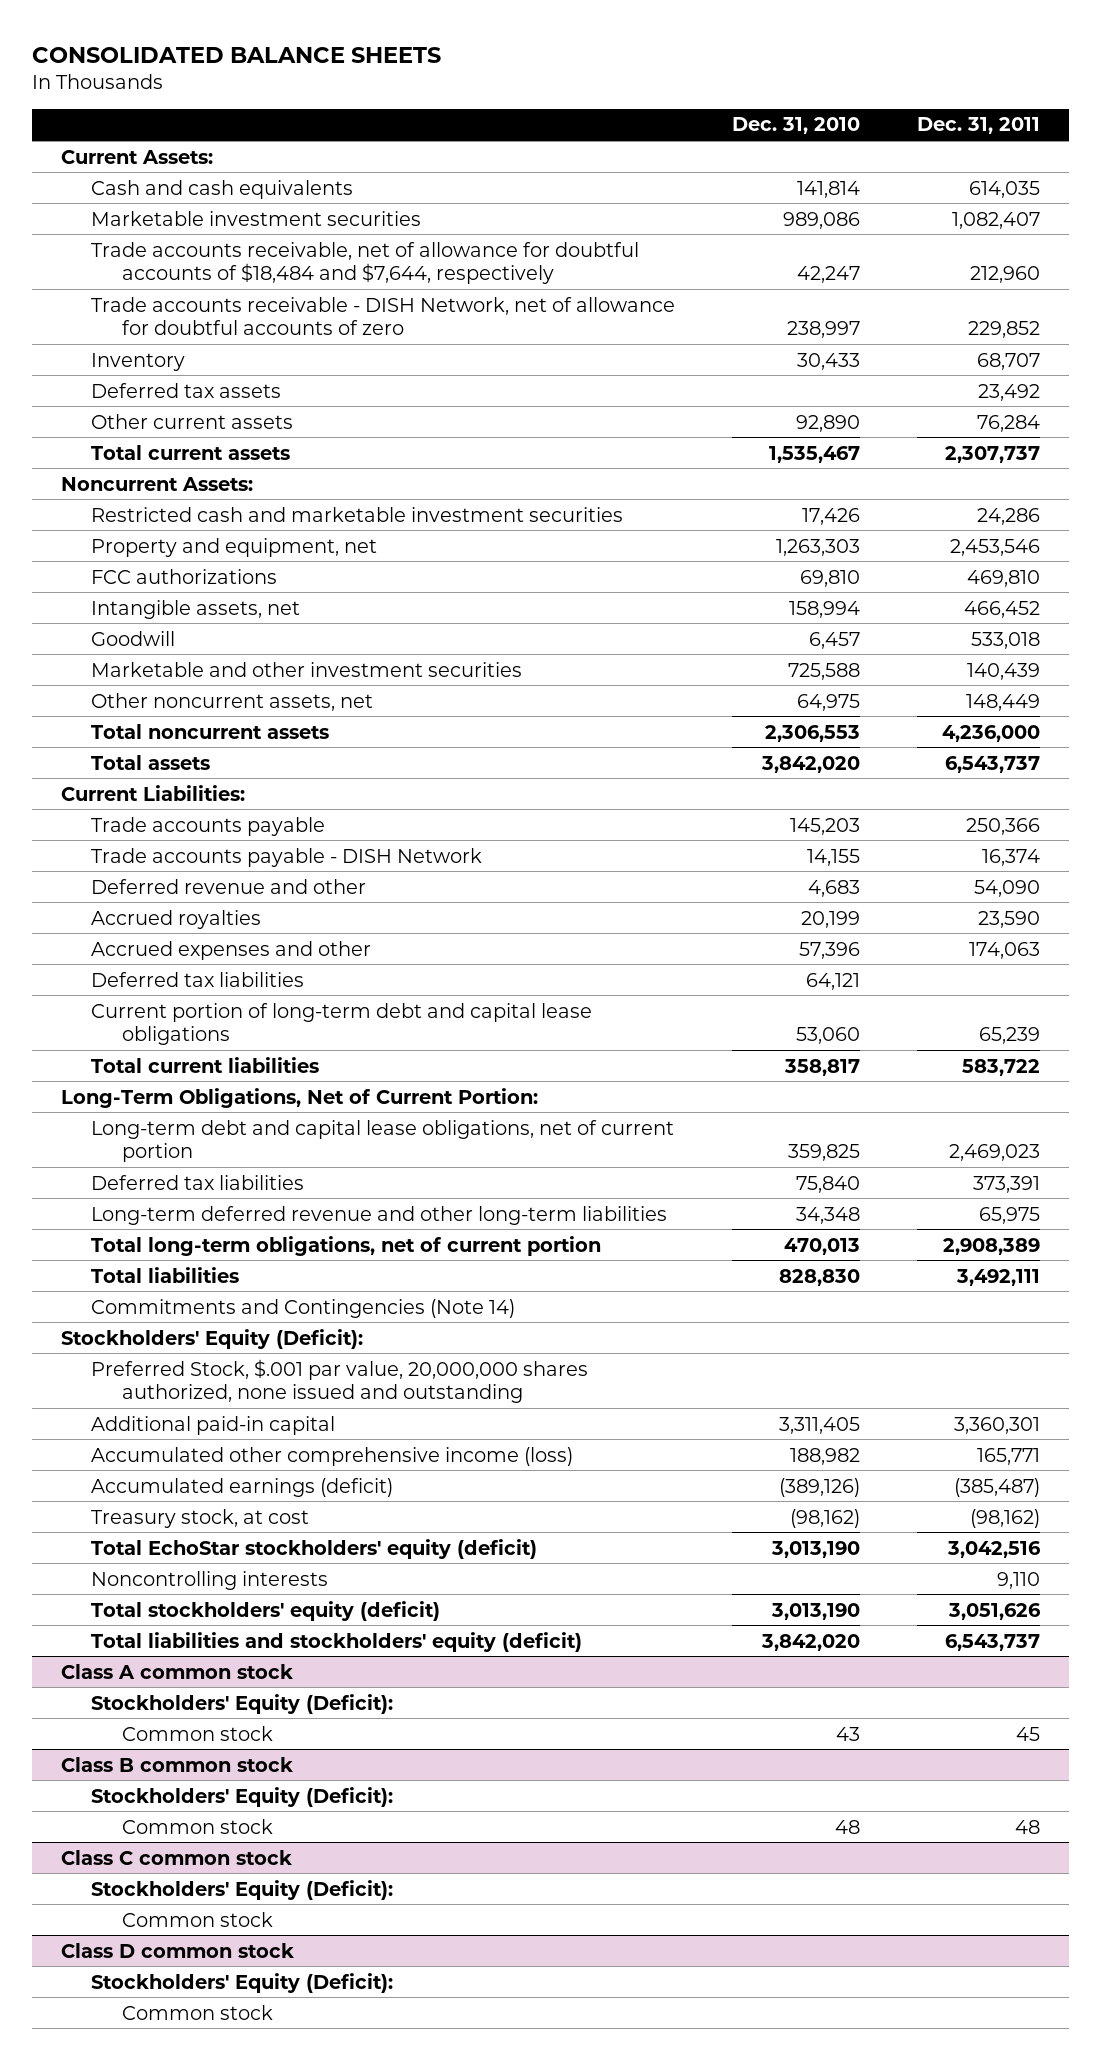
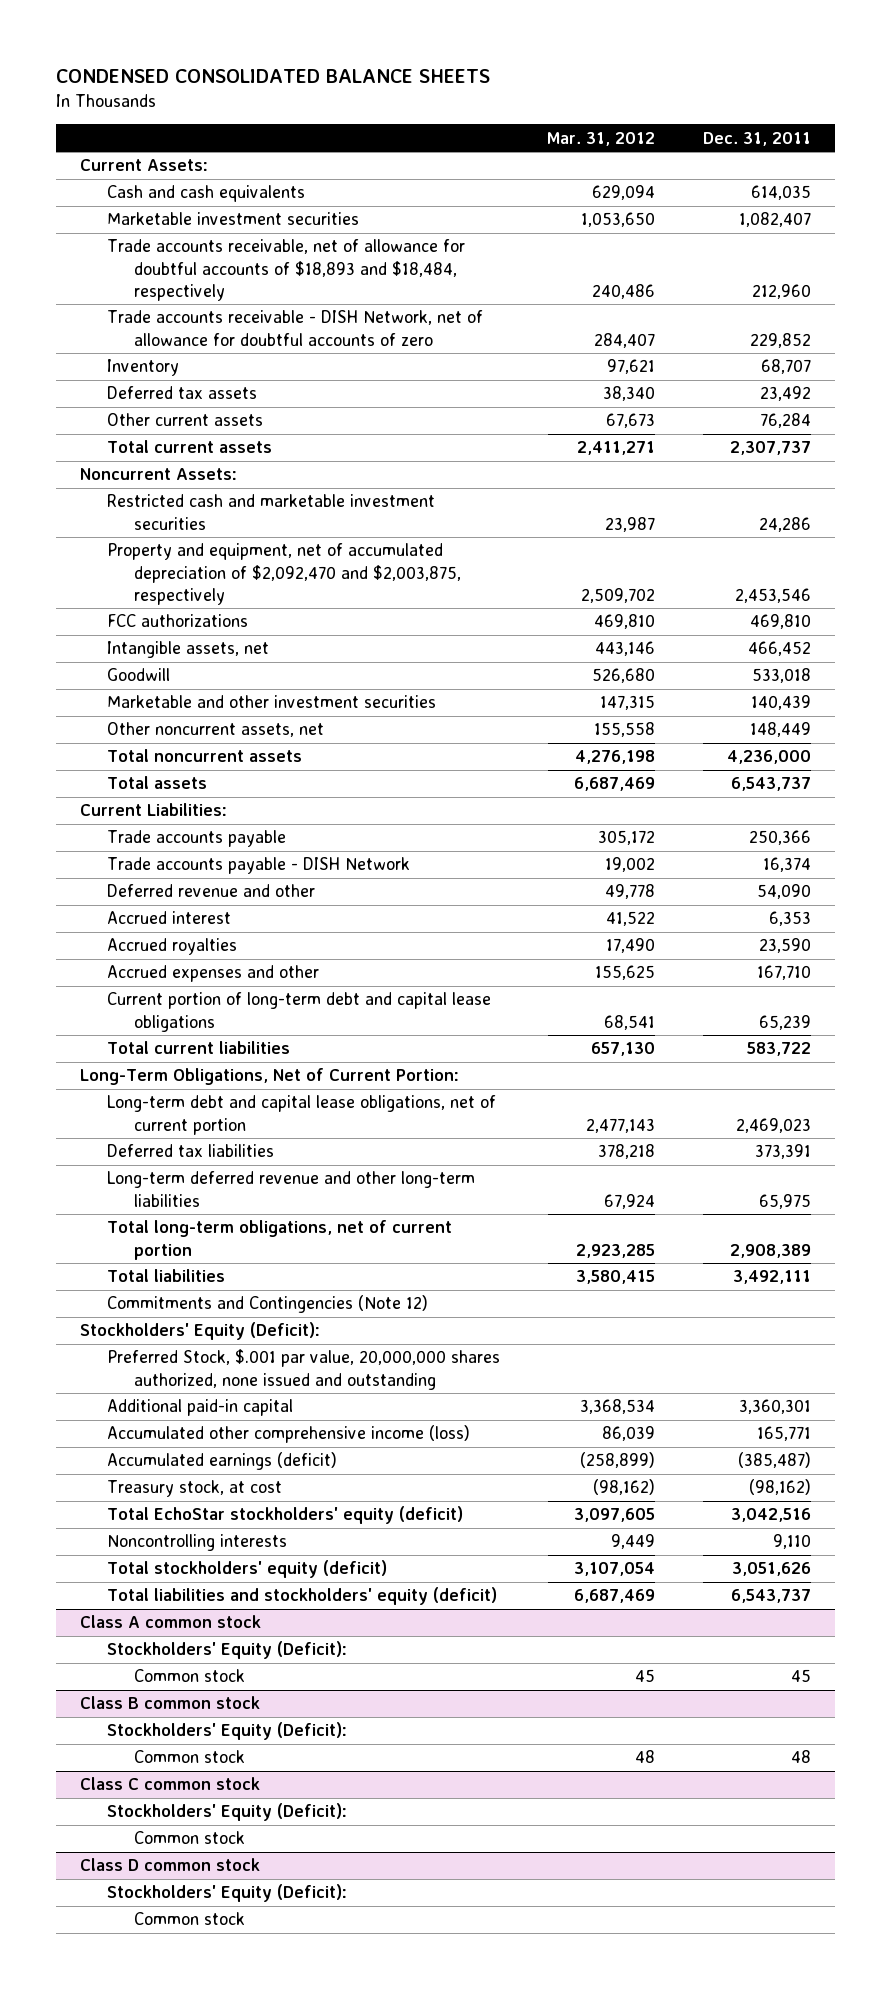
- CONSOLIDATED BALANCE SHEETS
+ CONDENSED CONSOLIDATED BALANCE SHEETS
- | Dec. 31, 2010 | Dec. 31, 2011
+ | Mar. 31, 2012 | Dec. 31, 2011
- Trade accounts receivable, net of allowance for doubtful accounts of $18,484 and $7,644, respectively | 42,247 | 212,960
+ Trade accounts receivable, net of allowance for doubtful accounts of $18,893 and $18,484, respectively | 240,486 | 212,960
- Property and equipment, net | 1,263,303 | 2,453,546
+ Property and equipment, net of accumulated depreciation of $2,092,470 and $2,003,875, respectively | 2,509,702 | 2,453,546
+ Accrued interest | 41,522 | 6,353
- Accrued expenses and other | 57,396 | 174,063
- Deferred tax liabilities | 64,121 |
+ Accrued expenses and other | 155,625 | 167,710
- Commitments and Contingencies (Note 14)
+ Commitments and Contingencies (Note 12)

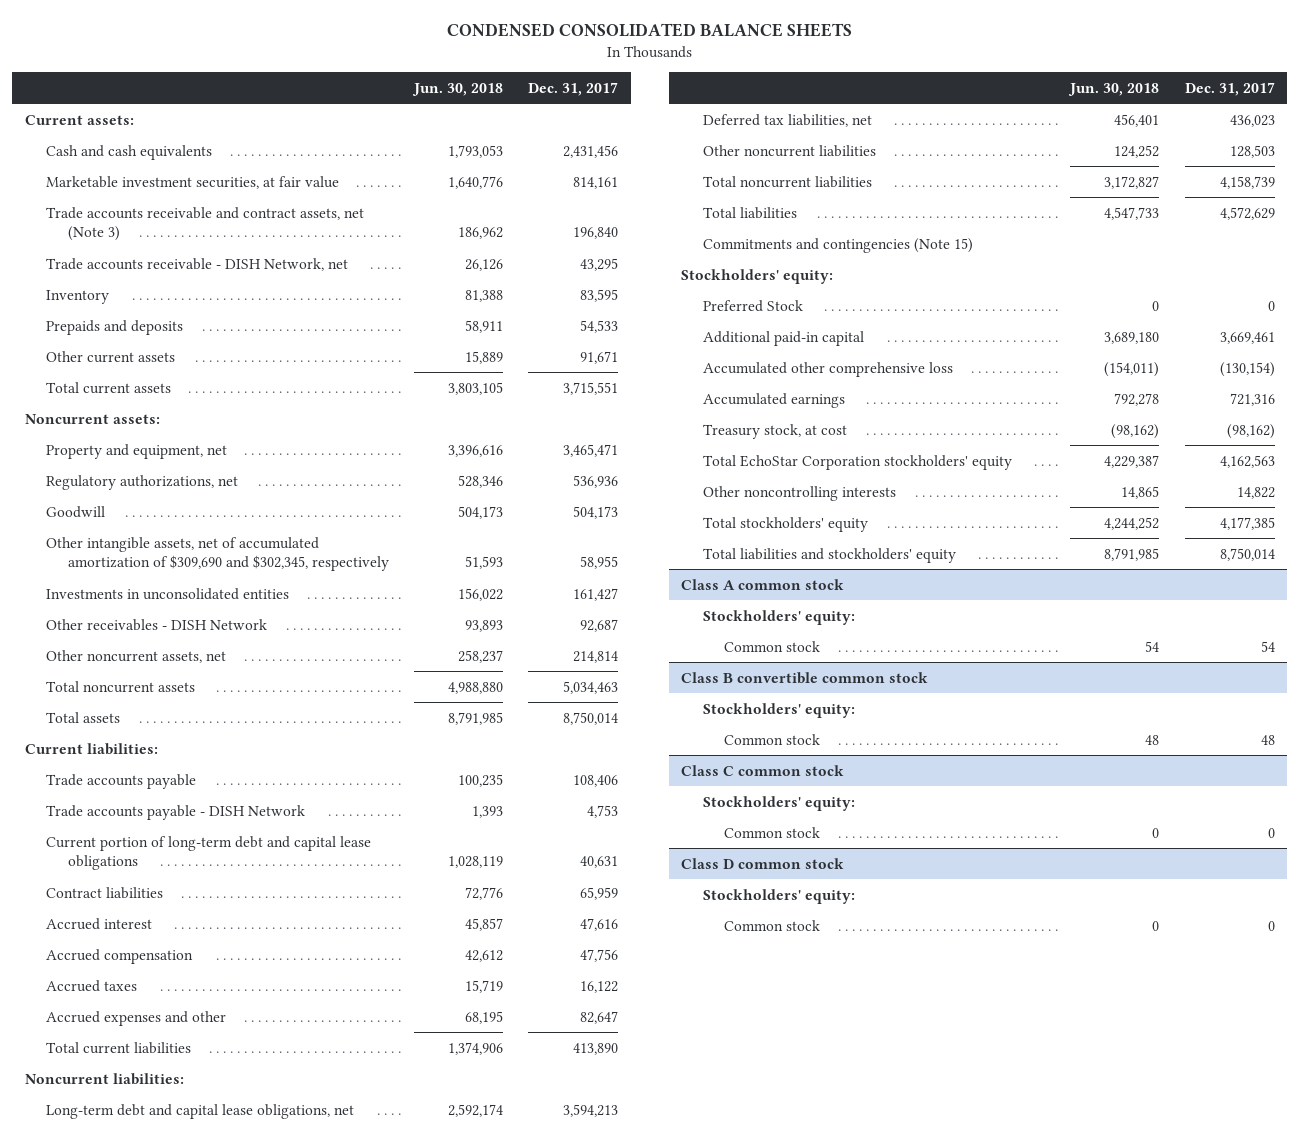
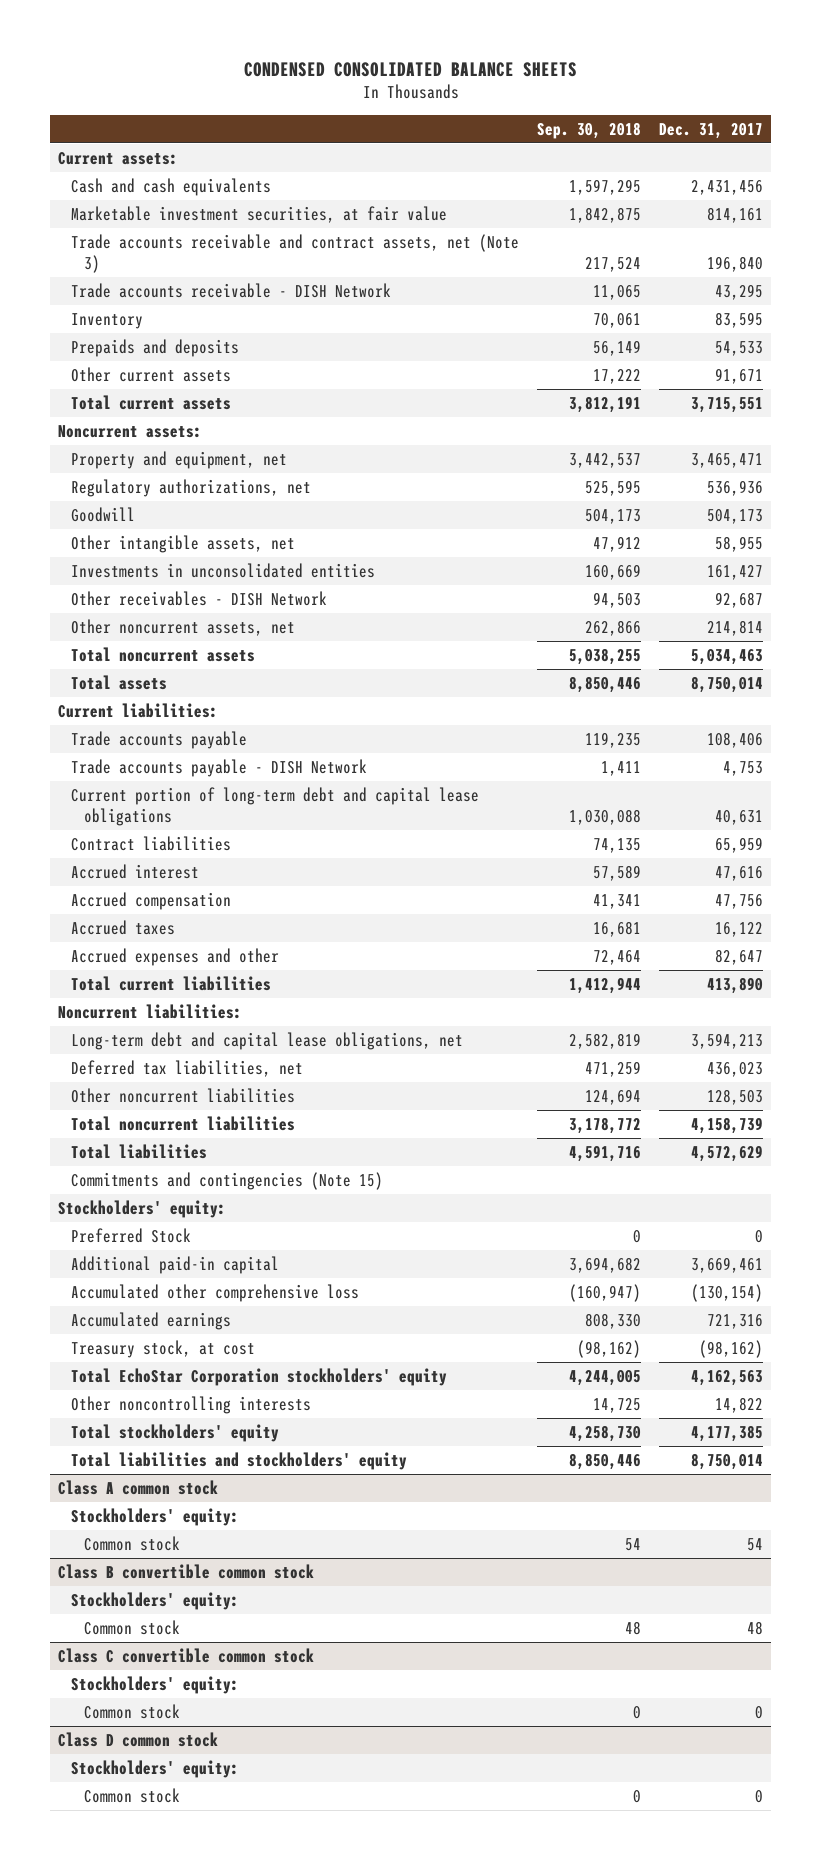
- | Jun. 30, 2018 | Dec. 31, 2017
+ | Sep. 30, 2018 | Dec. 31, 2017
- Trade accounts receivable - DISH Network, net | 26,126 | 43,295
+ Trade accounts receivable - DISH Network | 11,065 | 43,295
- Other intangible assets, net of accumulated amortization of $309,690 and $302,345, respectively | 51,593 | 58,955
+ Other intangible assets, net | 47,912 | 58,955
- Class C common stock
+ Class C convertible common stock

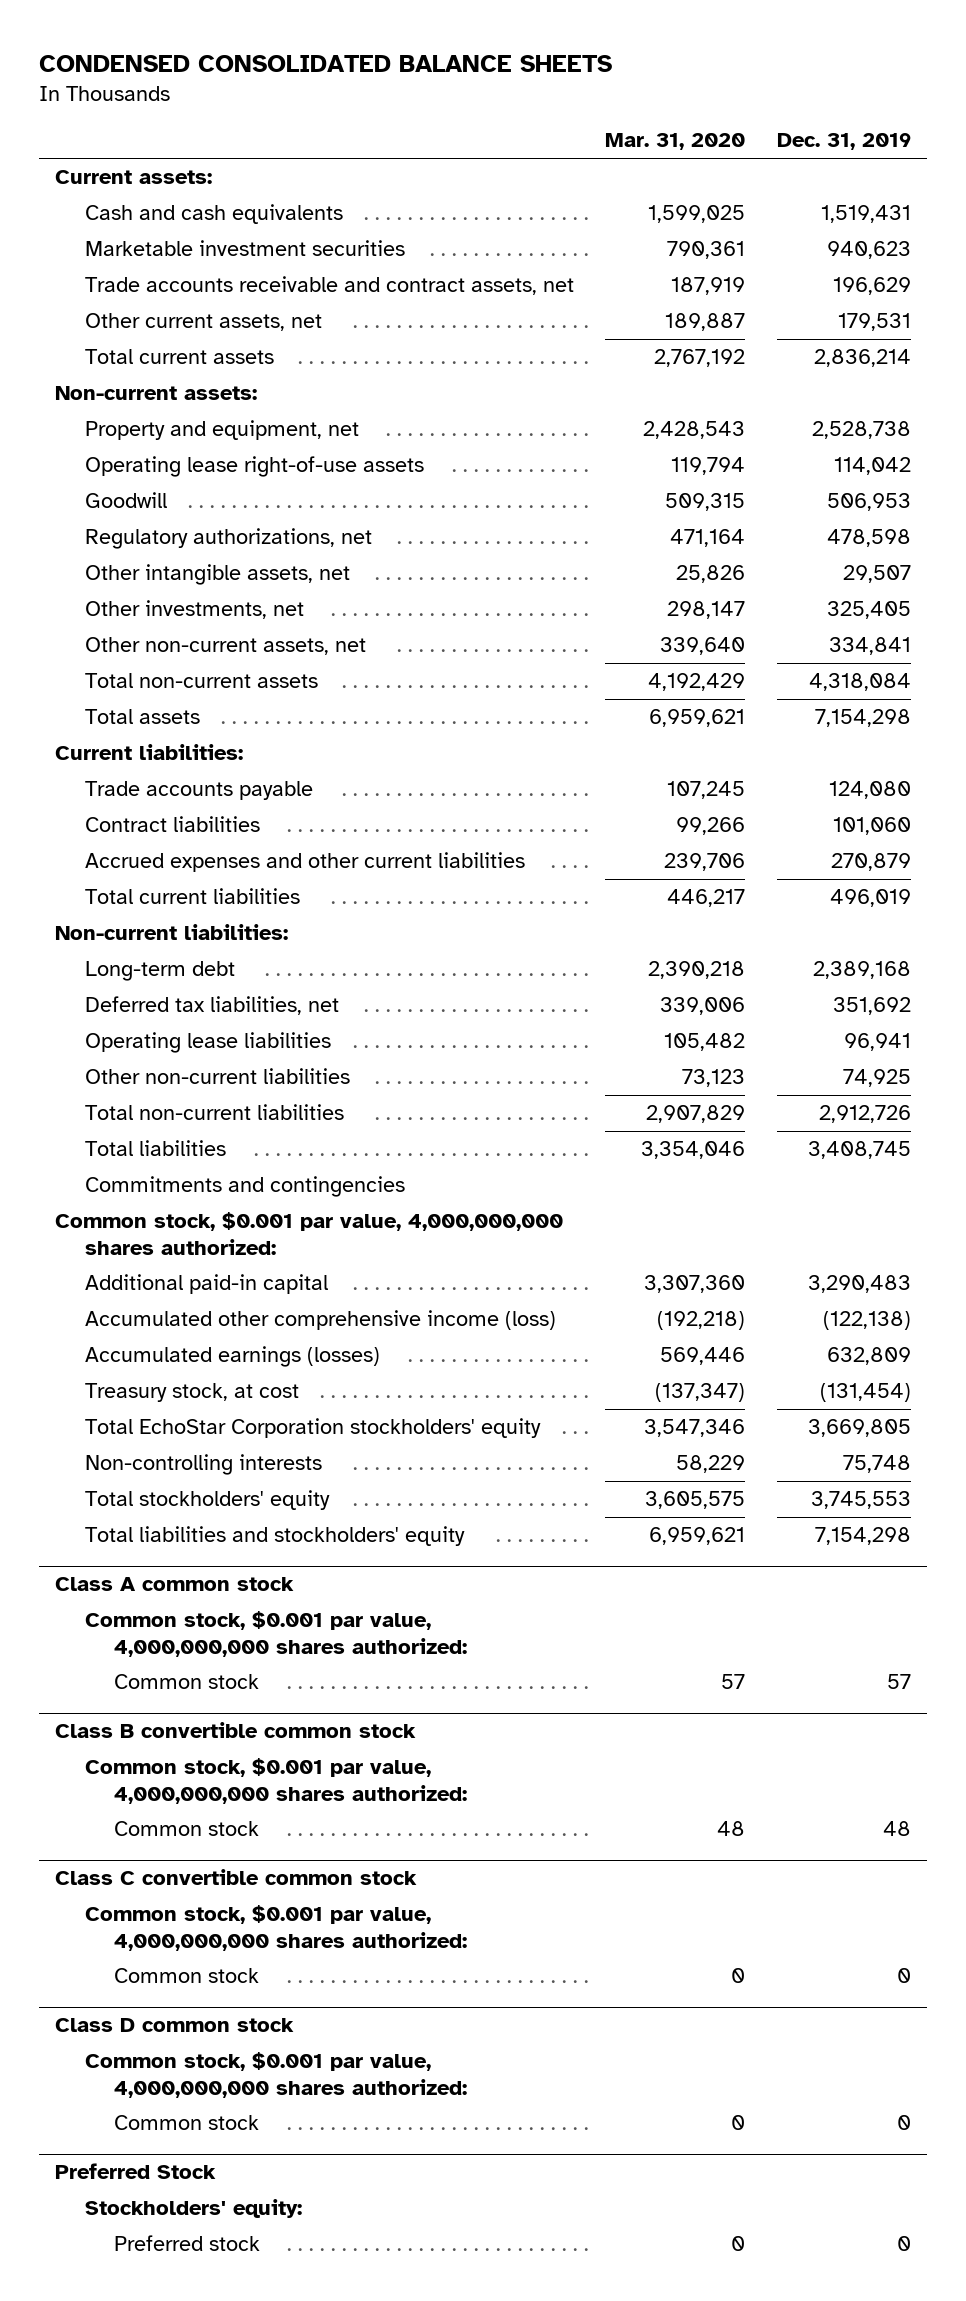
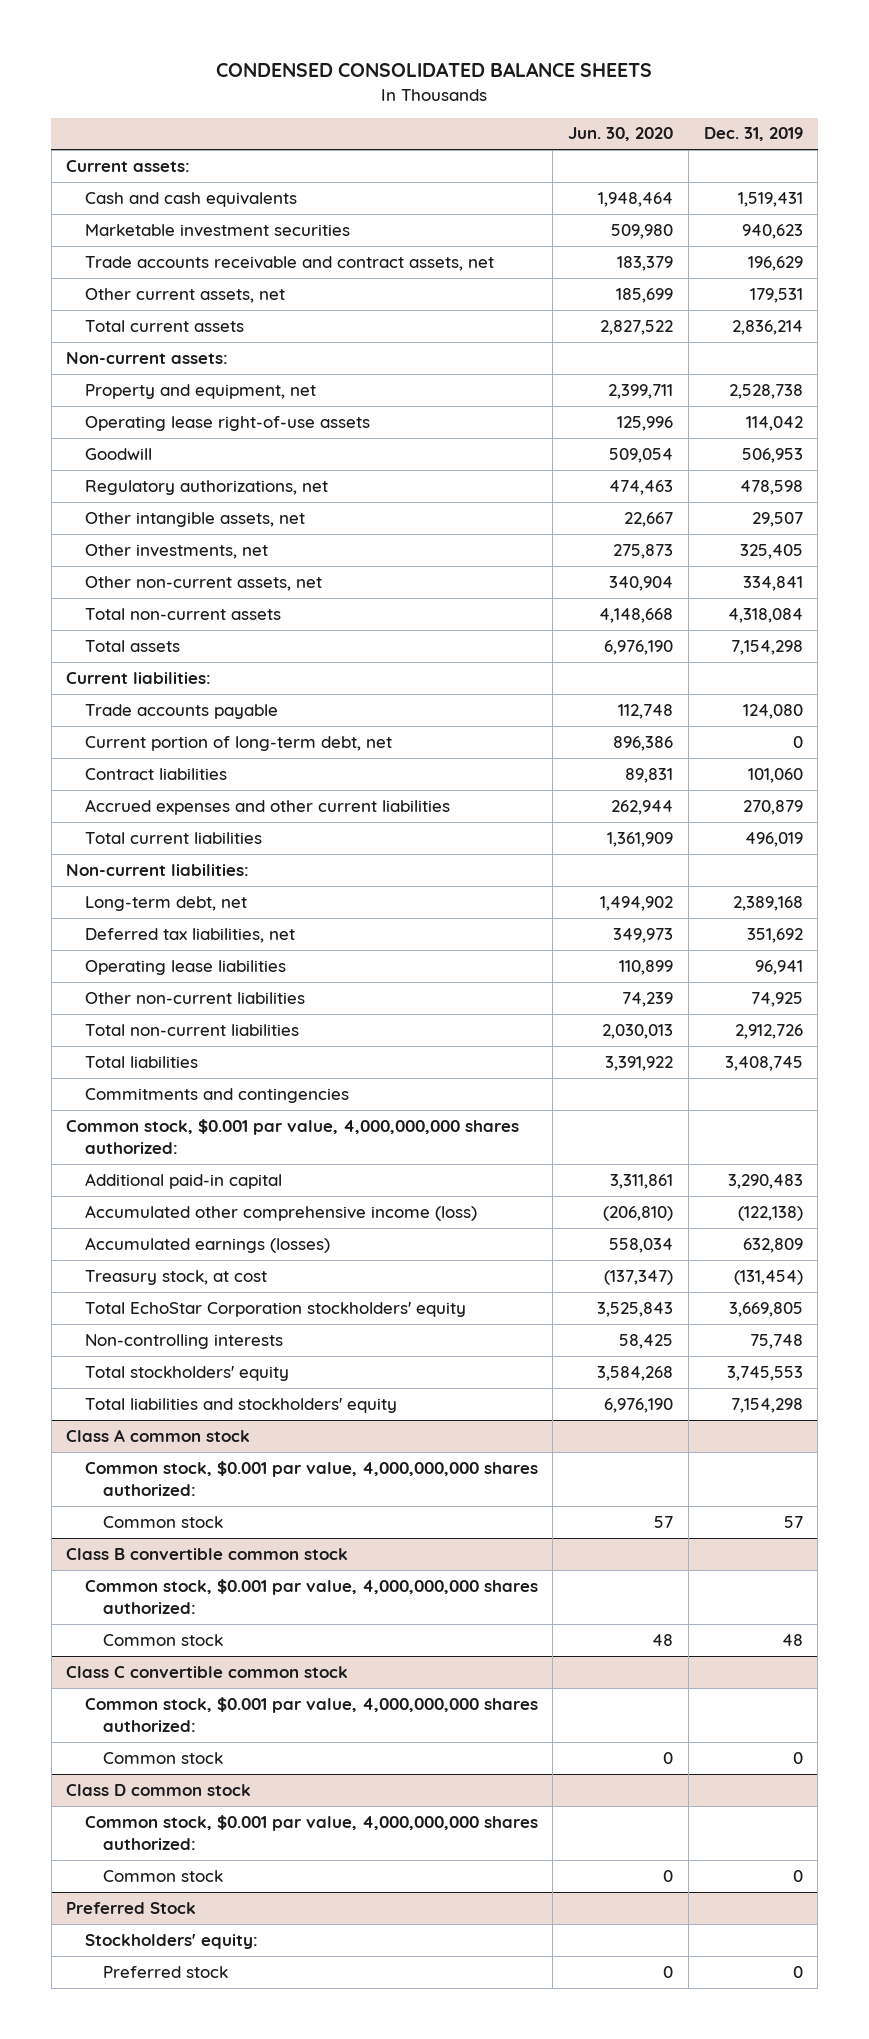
- | Mar. 31, 2020 | Dec. 31, 2019
+ | Jun. 30, 2020 | Dec. 31, 2019
+ Current portion of long-term debt, net | 896,386 | 0
- Long-term debt | 2,390,218 | 2,389,168
+ Long-term debt, net | 1,494,902 | 2,389,168

